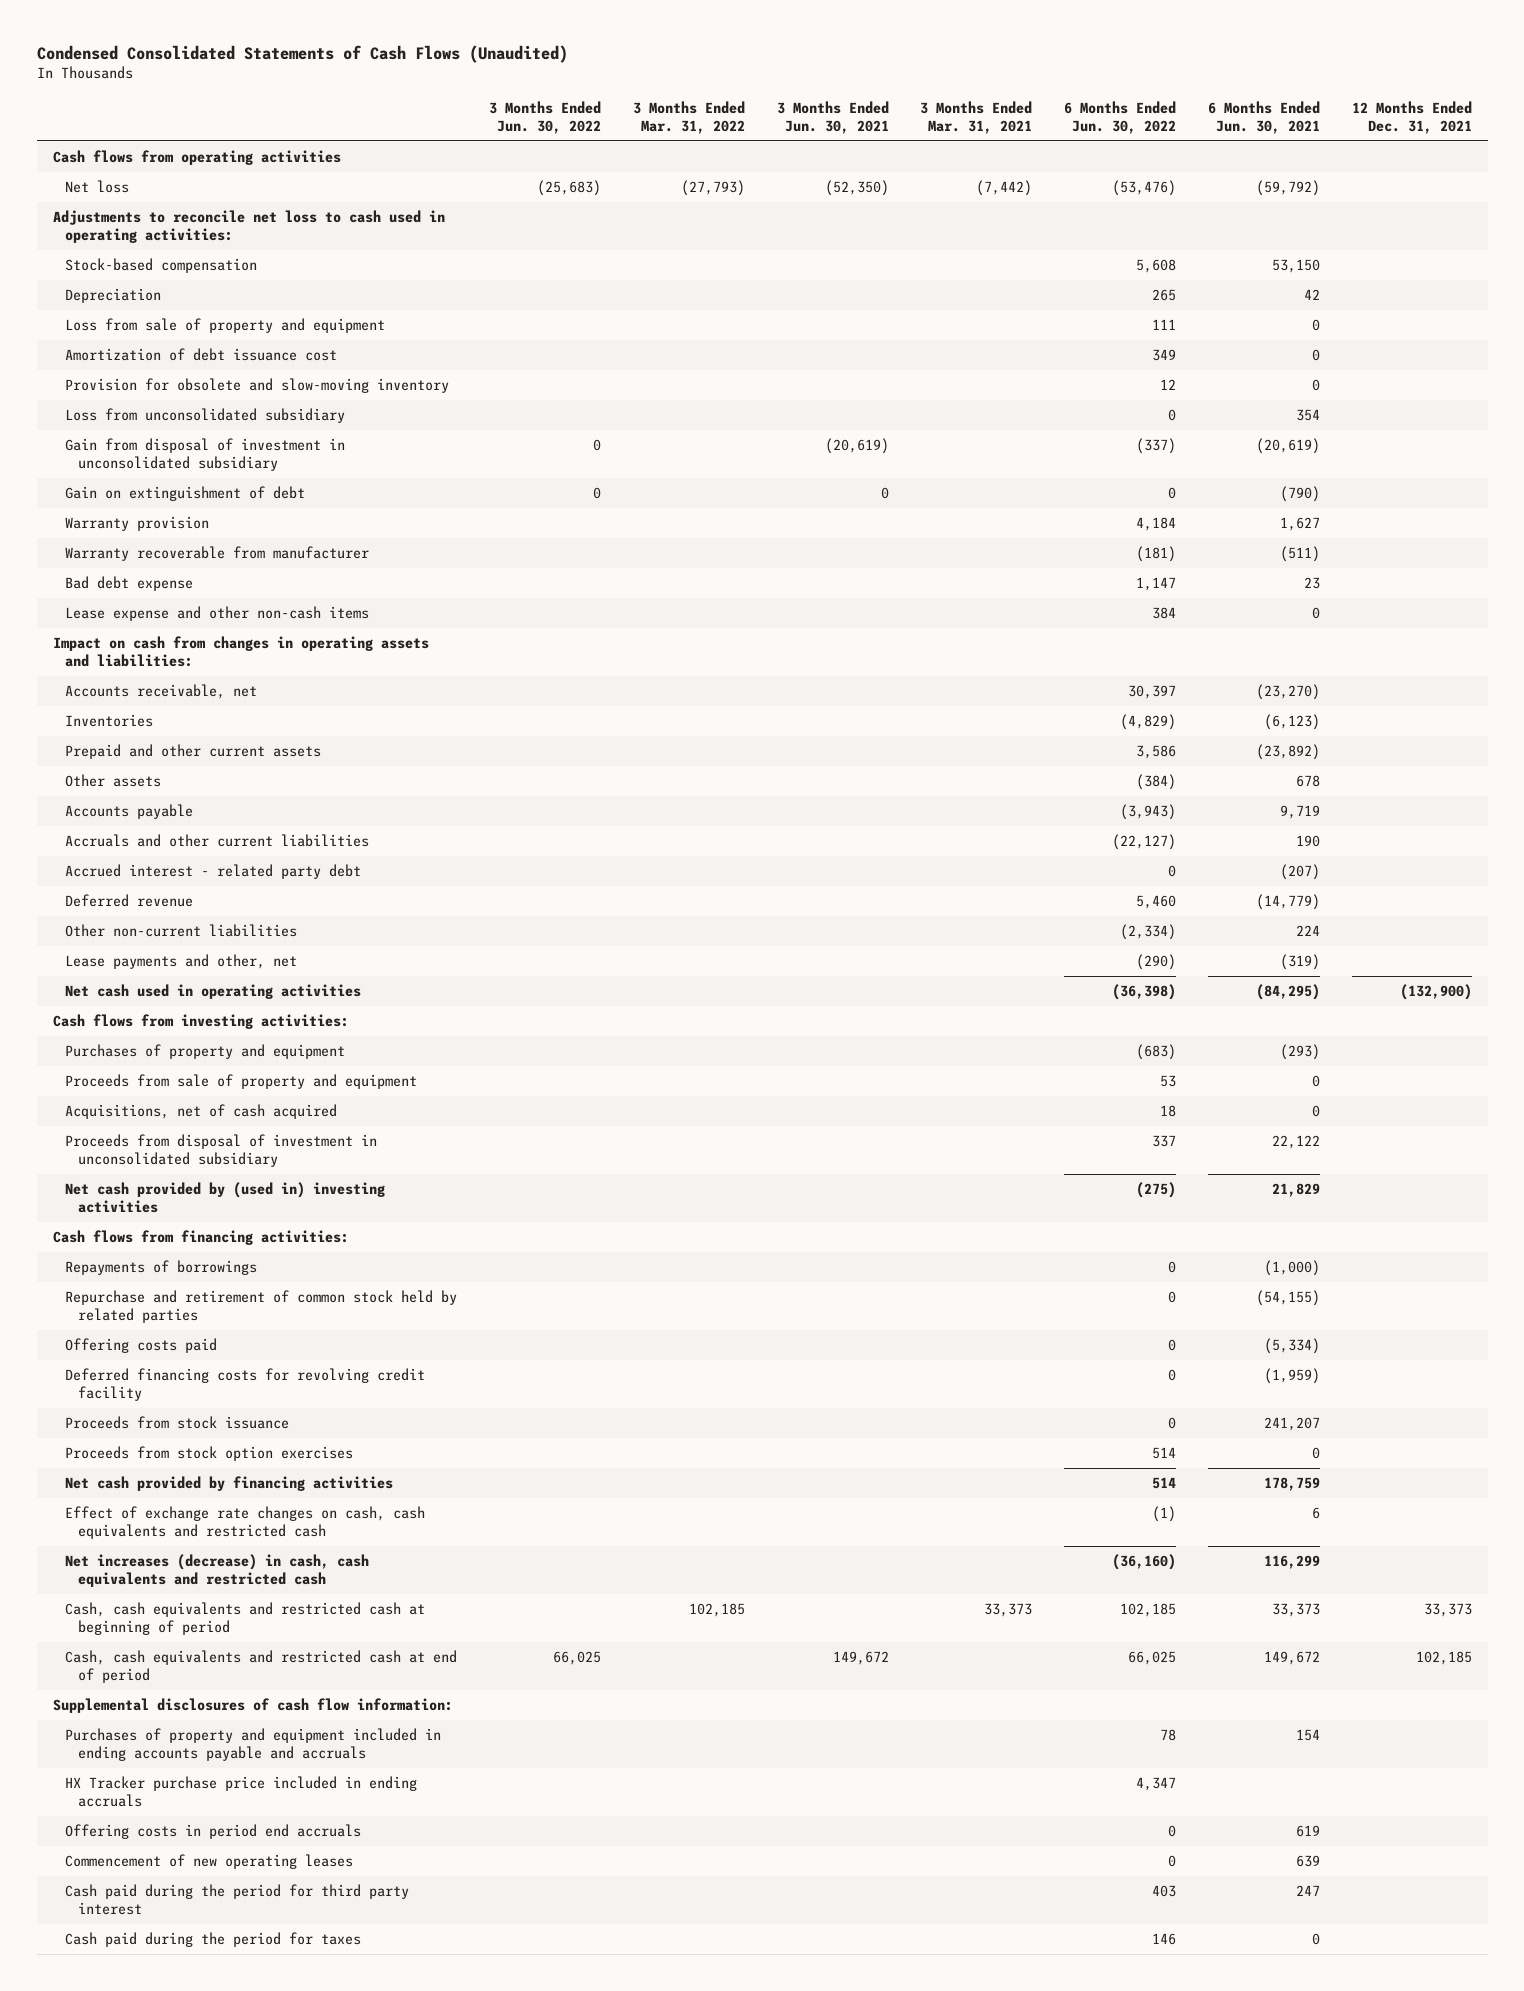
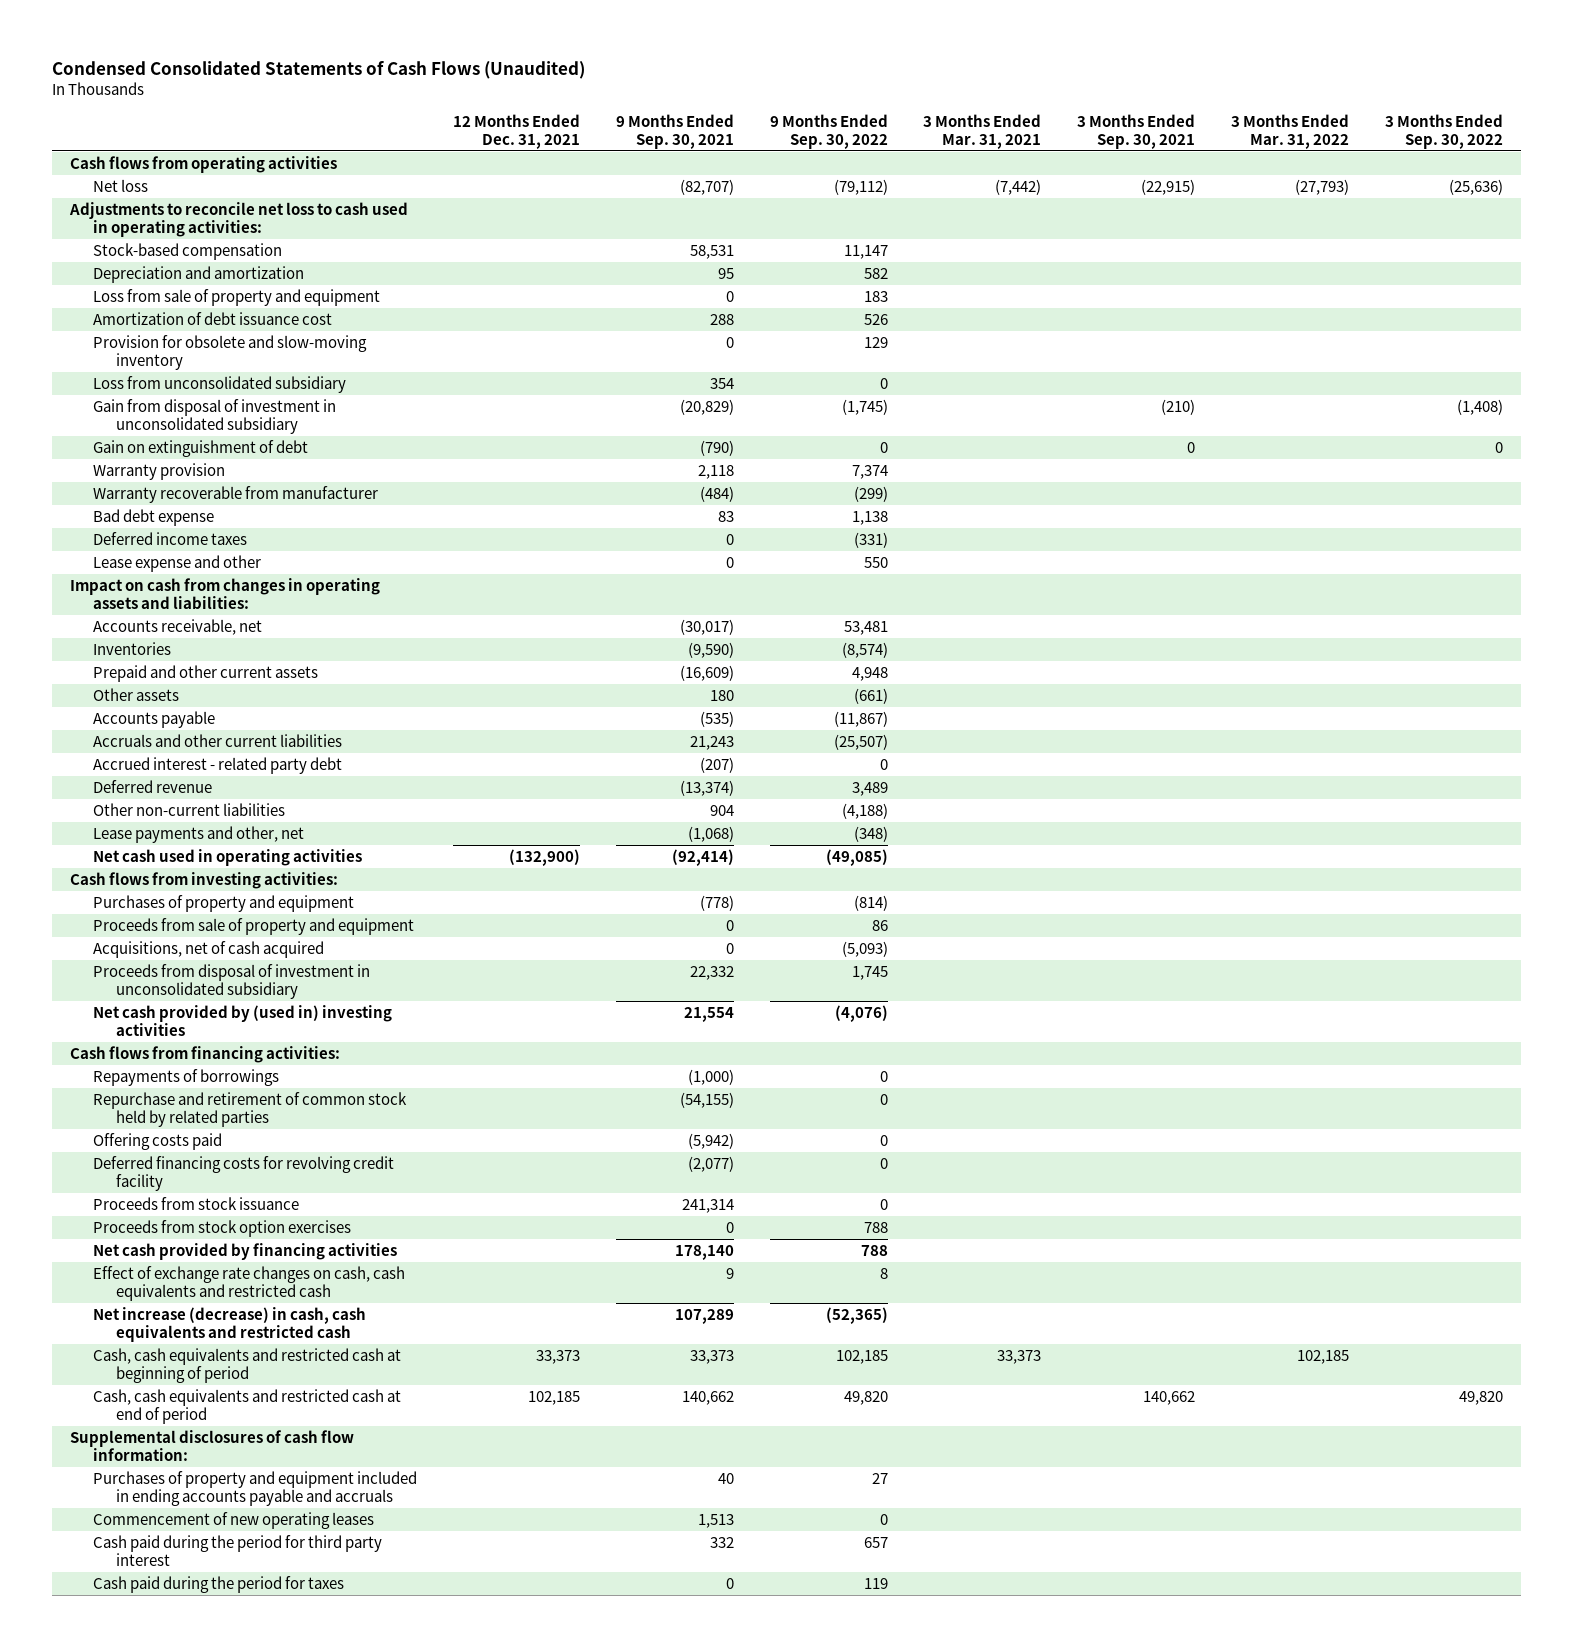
- | 3 Months Ended Jun. 30, 2022 | 3 Months Ended Mar. 31, 2022 | 3 Months Ended Jun. 30, 2021 | 3 Months Ended Mar. 31, 2021 | 6 Months Ended Jun. 30, 2022 | 6 Months Ended Jun. 30, 2021 | 12 Months Ended Dec. 31, 2021
+ | 12 Months Ended Dec. 31, 2021 | 9 Months Ended Sep. 30, 2021 | 9 Months Ended Sep. 30, 2022 | 3 Months Ended Mar. 31, 2021 | 3 Months Ended Sep. 30, 2021 | 3 Months Ended Mar. 31, 2022 | 3 Months Ended Sep. 30, 2022
- Depreciation | | | | | 265 | 42 |
+ Depreciation and amortization | | 95 | 582 | | | |
- Lease expense and other non-cash items | | | | | 384 | 0 |
+ Deferred income taxes | | 0 | (331) | | | |
+ Lease expense and other | | 0 | 550 | | | |
- Net increases (decrease) in cash, cash equivalents and restricted cash | | | | | (36,160) | 116,299 |
+ Net increase (decrease) in cash, cash equivalents and restricted cash | | 107,289 | (52,365) | | | |
- HX Tracker purchase price included in ending accruals | | | | | 4,347 | |
- Offering costs in period end accruals | | | | | 0 | 619 |

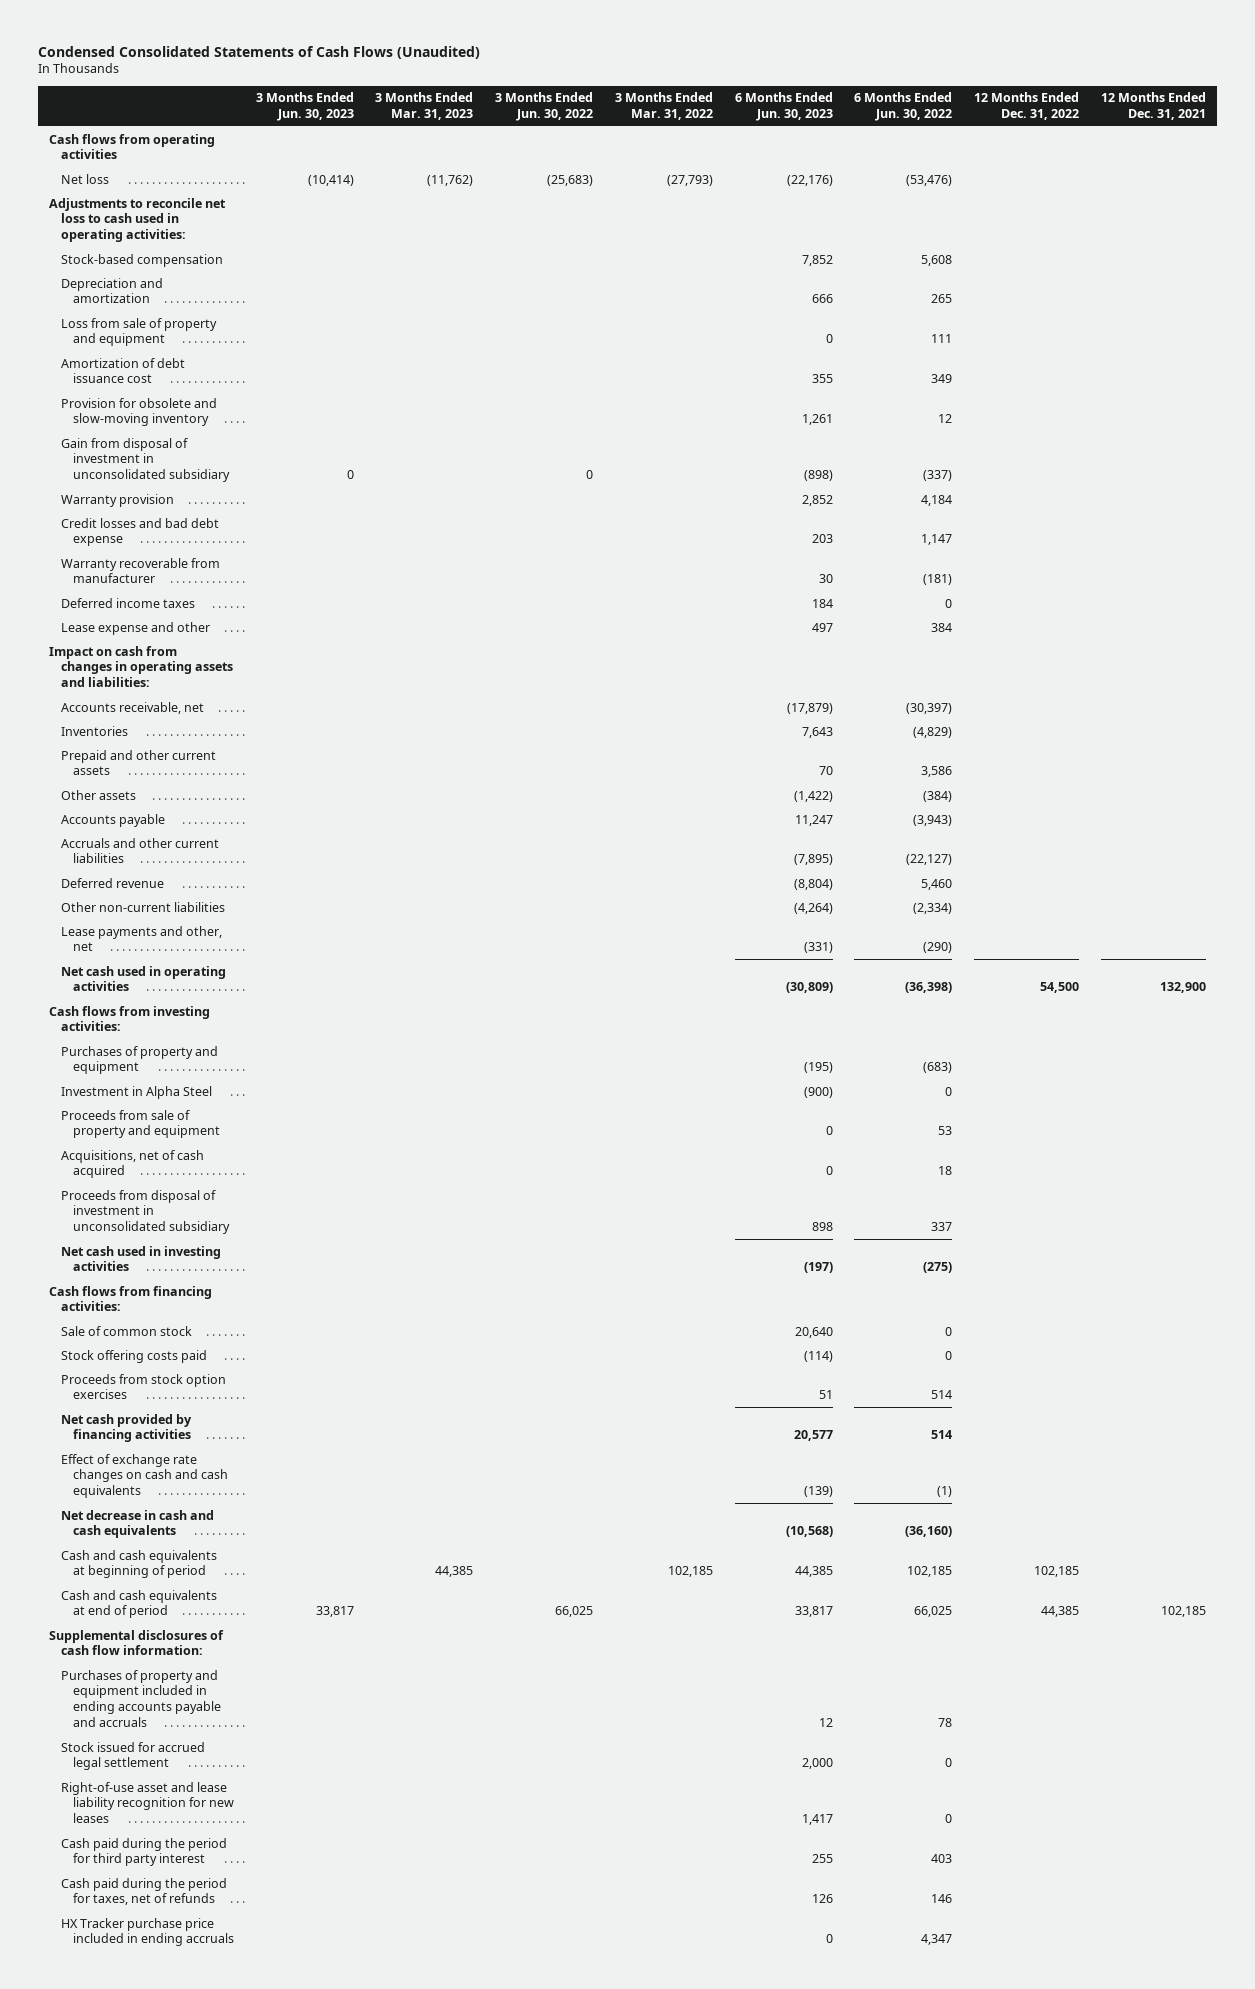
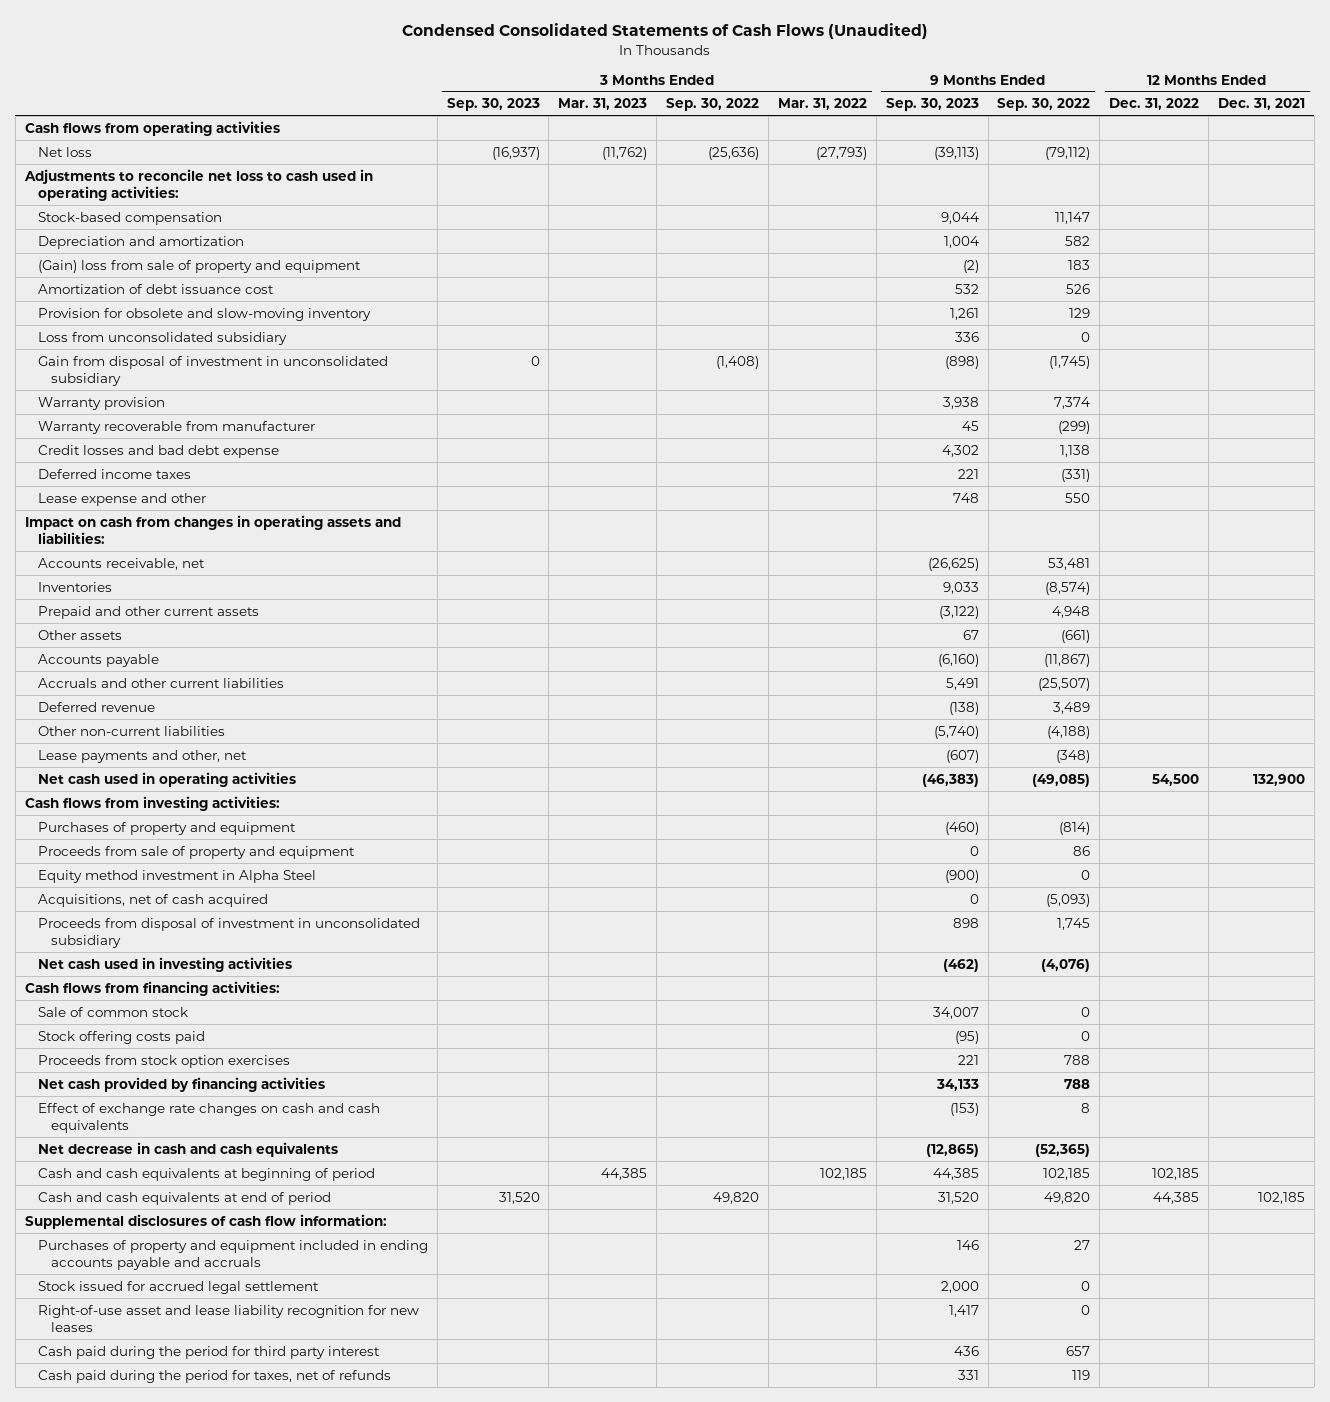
- | 3 Months Ended Jun. 30, 2023 | 3 Months Ended Mar. 31, 2023 | 3 Months Ended Jun. 30, 2022 | 3 Months Ended Mar. 31, 2022 | 6 Months Ended Jun. 30, 2023 | 6 Months Ended Jun. 30, 2022 | 12 Months Ended Dec. 31, 2022 | 12 Months Ended Dec. 31, 2021
+ | 3 Months Ended Sep. 30, 2023 | 3 Months Ended Mar. 31, 2023 | 3 Months Ended Sep. 30, 2022 | 3 Months Ended Mar. 31, 2022 | 9 Months Ended Sep. 30, 2023 | 9 Months Ended Sep. 30, 2022 | 12 Months Ended Dec. 31, 2022 | 12 Months Ended Dec. 31, 2021
- Loss from sale of property and equipment | | | | | 0 | 111 | |
+ (Gain) loss from sale of property and equipment | | | | | (2) | 183 | |
+ Loss from unconsolidated subsidiary | | | | | 336 | 0 | |
moved down: Credit losses and bad debt expense | | | | | 4,302 | 1,138 | |
- Investment in Alpha Steel | | | | | (900) | 0 | |
+ Equity method investment in Alpha Steel | | | | | (900) | 0 | |
- HX Tracker purchase price included in ending accruals | | | | | 0 | 4,347 | |

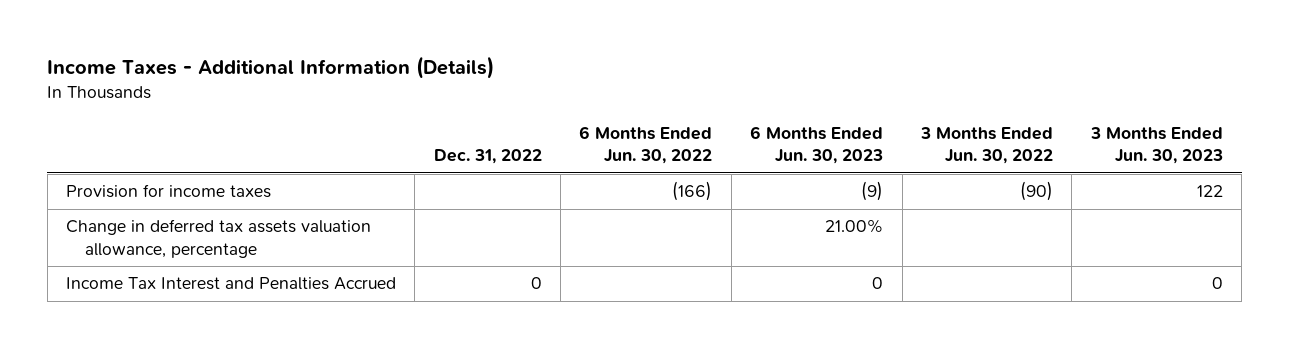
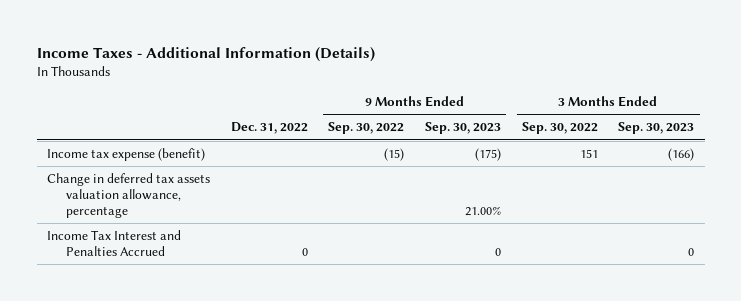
- | Dec. 31, 2022 | 6 Months Ended Jun. 30, 2022 | 6 Months Ended Jun. 30, 2023 | 3 Months Ended Jun. 30, 2022 | 3 Months Ended Jun. 30, 2023
+ | Dec. 31, 2022 | 9 Months Ended Sep. 30, 2022 | 9 Months Ended Sep. 30, 2023 | 3 Months Ended Sep. 30, 2022 | 3 Months Ended Sep. 30, 2023
- Provision for income taxes | | (166) | (9) | (90) | 122
+ Income tax expense (benefit) | | (15) | (175) | 151 | (166)

